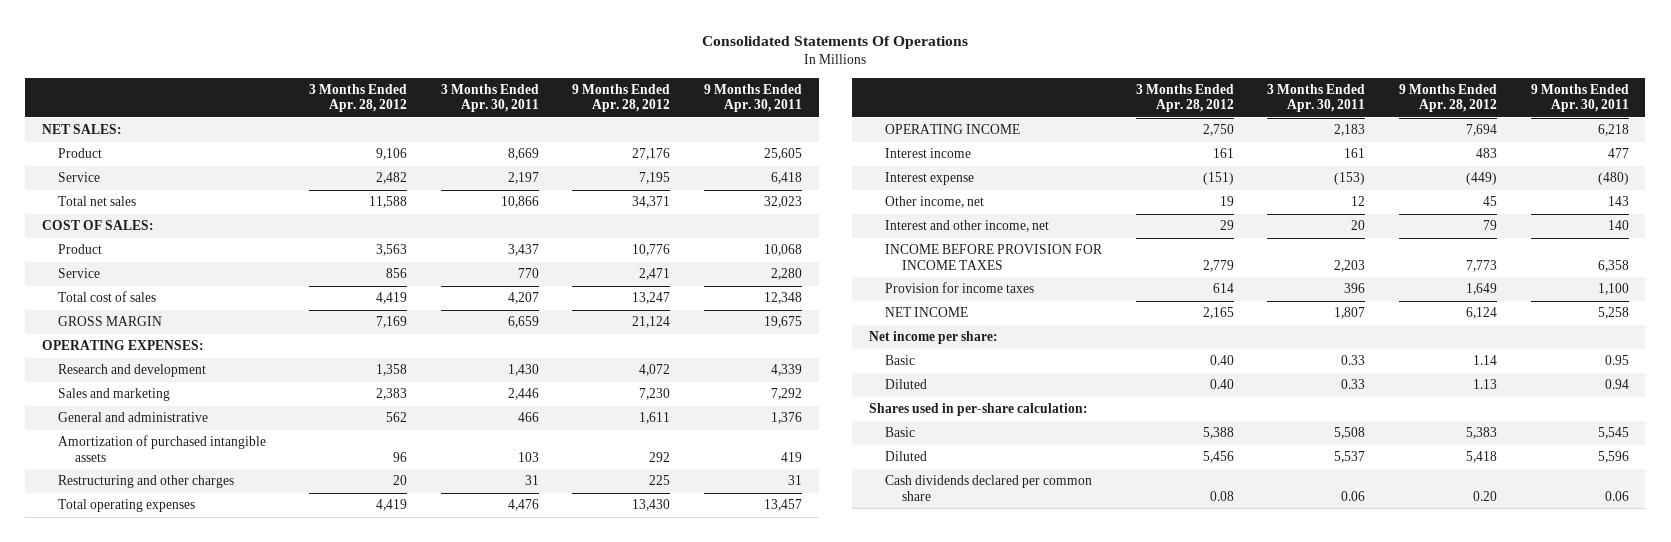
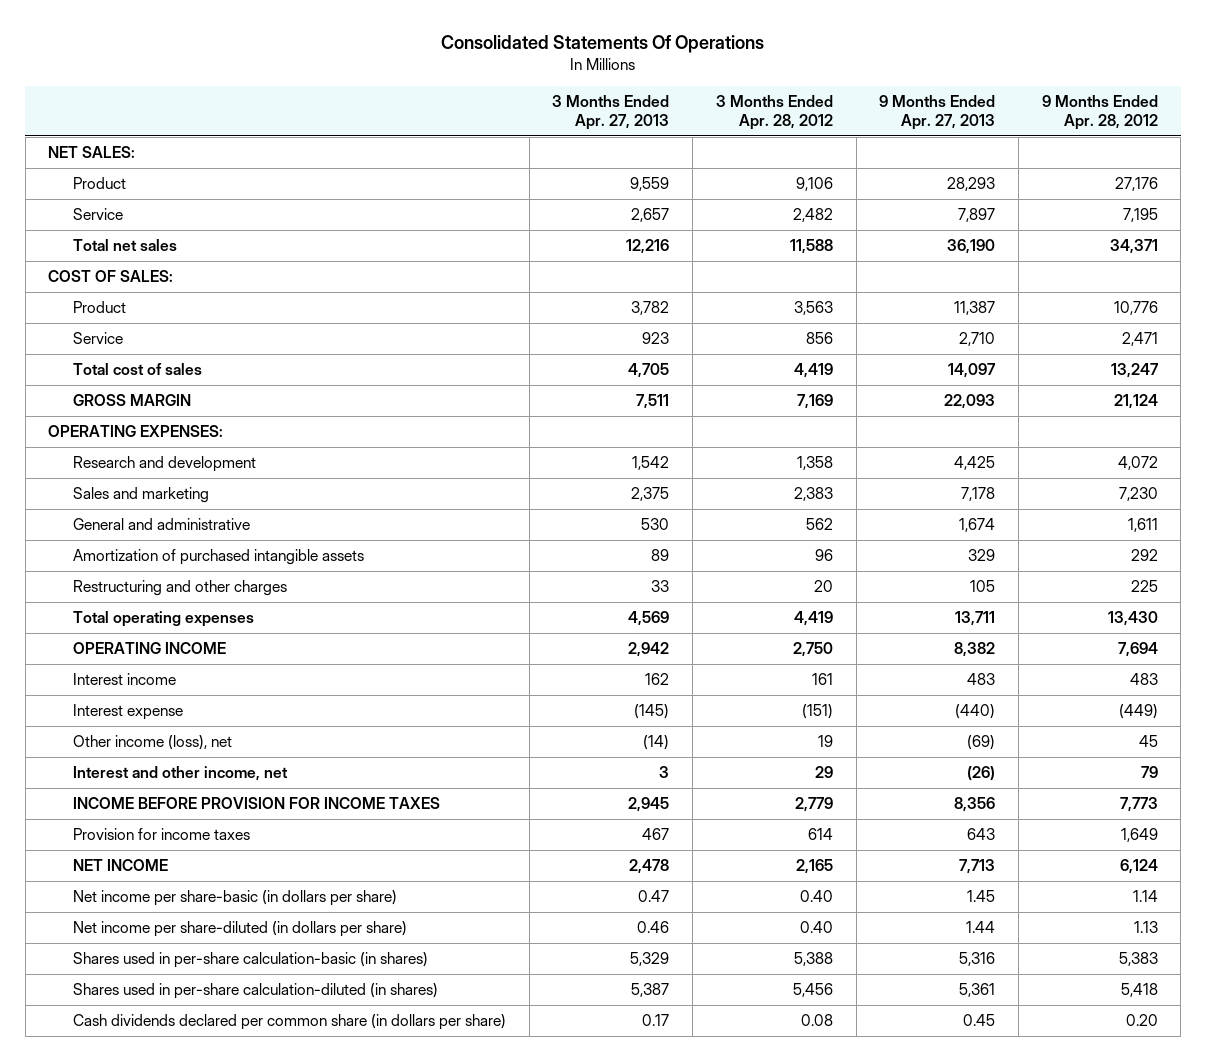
- | 3 Months Ended Apr. 28, 2012 | 3 Months Ended Apr. 30, 2011 | 9 Months Ended Apr. 28, 2012 | 9 Months Ended Apr. 30, 2011
+ | 3 Months Ended Apr. 27, 2013 | 3 Months Ended Apr. 28, 2012 | 9 Months Ended Apr. 27, 2013 | 9 Months Ended Apr. 28, 2012
- Other income, net | 19 | 12 | 45 | 143
+ Other income (loss), net | (14) | 19 | (69) | 45
- Net income per share:
- Basic | 0.40 | 0.33 | 1.14 | 0.95
- Diluted | 0.40 | 0.33 | 1.13 | 0.94
- Shares used in per-share calculation:
- Basic | 5,388 | 5,508 | 5,383 | 5,545
- Diluted | 5,456 | 5,537 | 5,418 | 5,596
- Cash dividends declared per common share | 0.08 | 0.06 | 0.20 | 0.06
+ Net income per share-basic (in dollars per share) | 0.47 | 0.40 | 1.45 | 1.14
+ Net income per share-diluted (in dollars per share) | 0.46 | 0.40 | 1.44 | 1.13
+ Shares used in per-share calculation-basic (in shares) | 5,329 | 5,388 | 5,316 | 5,383
+ Shares used in per-share calculation-diluted (in shares) | 5,387 | 5,456 | 5,361 | 5,418
+ Cash dividends declared per common share (in dollars per share) | 0.17 | 0.08 | 0.45 | 0.20

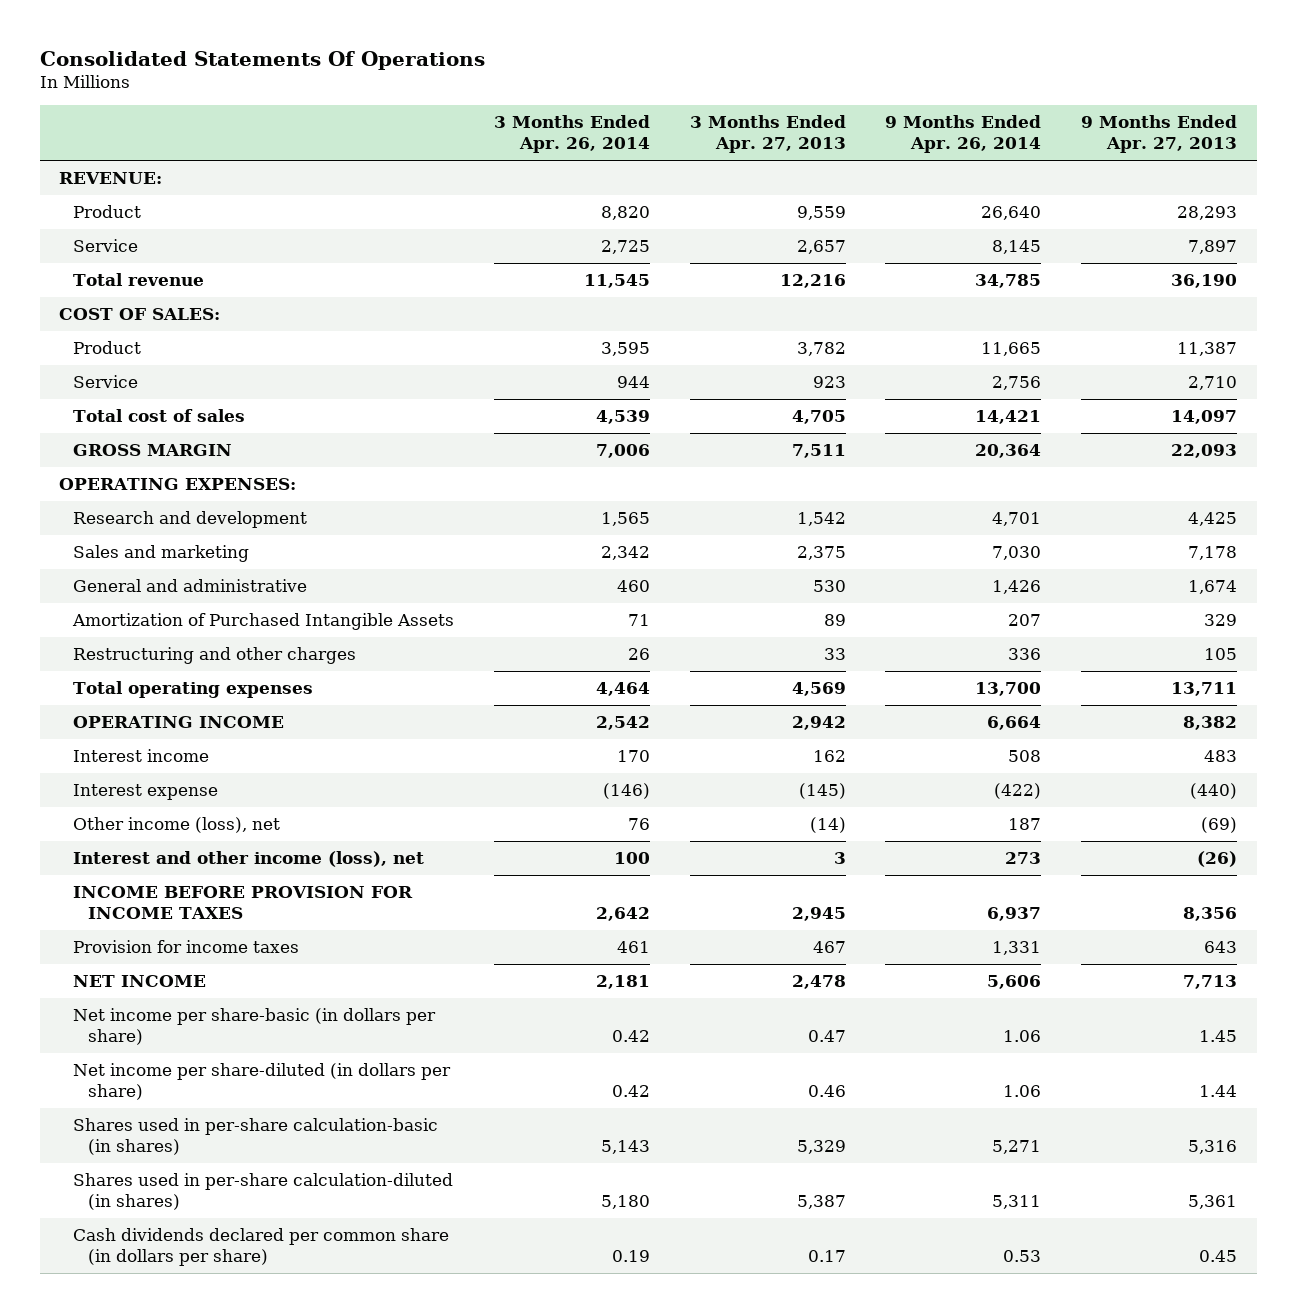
- | 3 Months Ended Apr. 27, 2013 | 3 Months Ended Apr. 28, 2012 | 9 Months Ended Apr. 27, 2013 | 9 Months Ended Apr. 28, 2012
+ | 3 Months Ended Apr. 26, 2014 | 3 Months Ended Apr. 27, 2013 | 9 Months Ended Apr. 26, 2014 | 9 Months Ended Apr. 27, 2013
- NET SALES:
+ REVENUE:
- Total net sales | 12,216 | 11,588 | 36,190 | 34,371
+ Total revenue | 11,545 | 12,216 | 34,785 | 36,190
- Amortization of purchased intangible assets | 89 | 96 | 329 | 292
+ Amortization of Purchased Intangible Assets | 71 | 89 | 207 | 329
- Interest and other income, net | 3 | 29 | (26) | 79
+ Interest and other income (loss), net | 100 | 3 | 273 | (26)

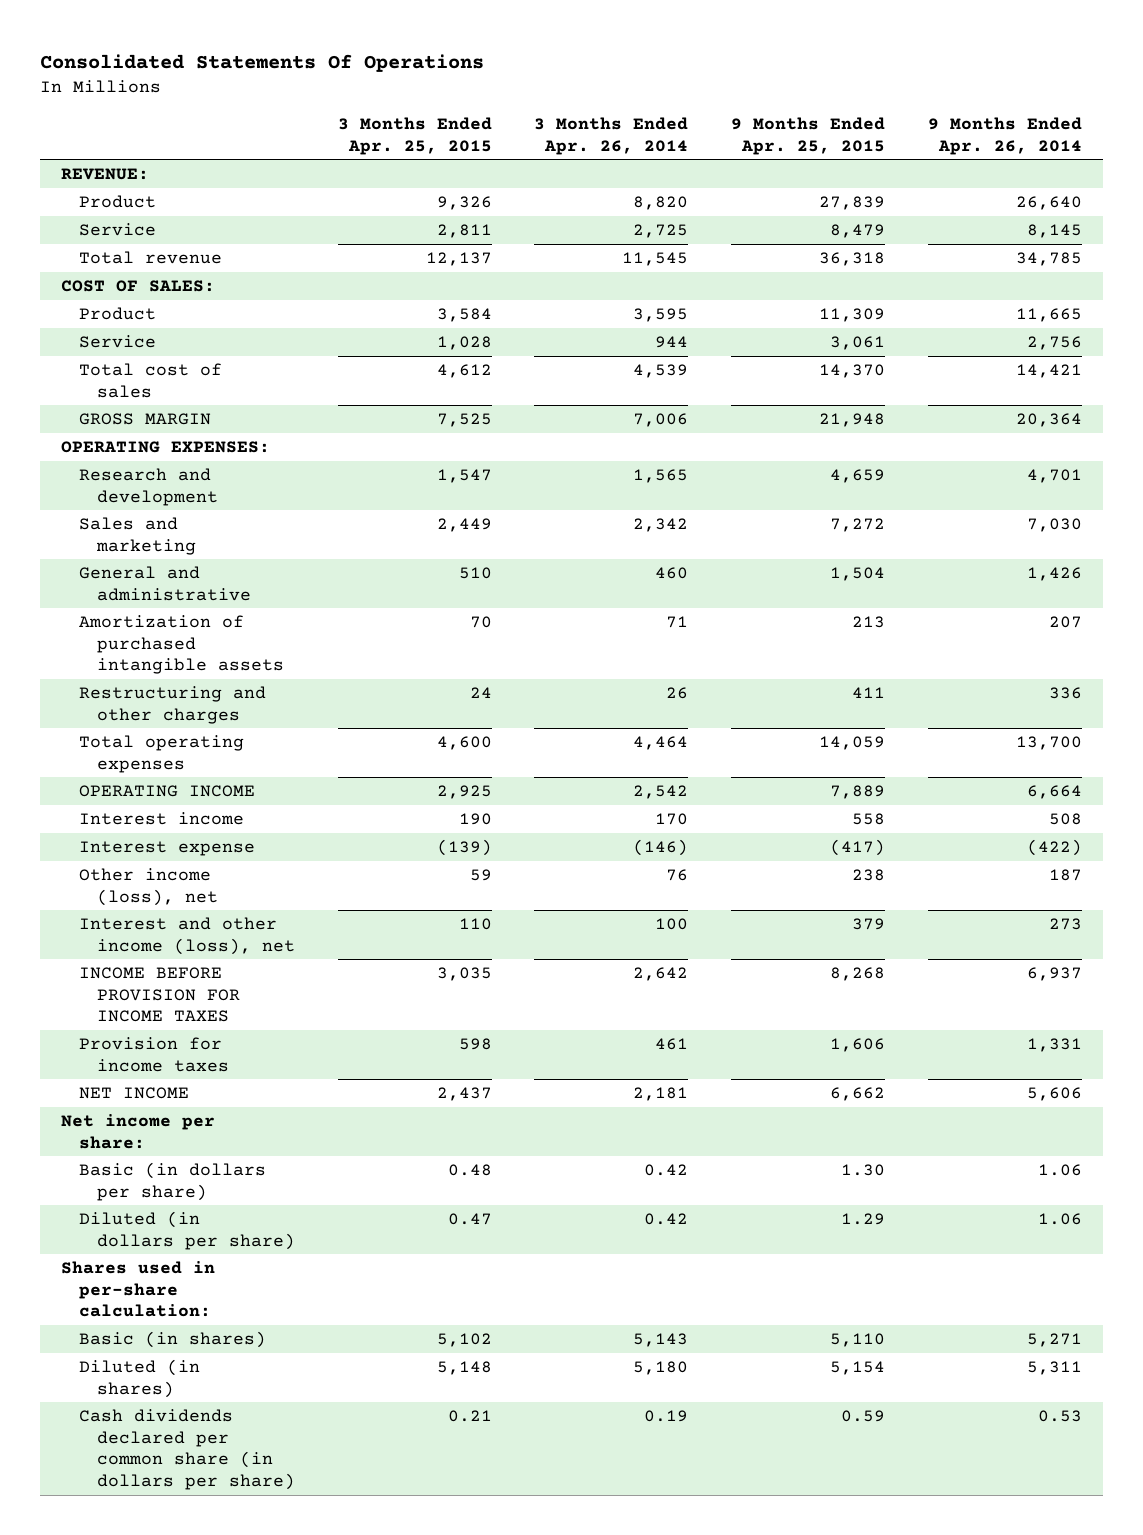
- | 3 Months Ended Apr. 26, 2014 | 3 Months Ended Apr. 27, 2013 | 9 Months Ended Apr. 26, 2014 | 9 Months Ended Apr. 27, 2013
+ | 3 Months Ended Apr. 25, 2015 | 3 Months Ended Apr. 26, 2014 | 9 Months Ended Apr. 25, 2015 | 9 Months Ended Apr. 26, 2014
- Amortization of Purchased Intangible Assets | 71 | 89 | 207 | 329
+ Amortization of purchased intangible assets | 70 | 71 | 213 | 207
- Net income per share-basic (in dollars per share) | 0.42 | 0.47 | 1.06 | 1.45
- Net income per share-diluted (in dollars per share) | 0.42 | 0.46 | 1.06 | 1.44
- Shares used in per-share calculation-basic (in shares) | 5,143 | 5,329 | 5,271 | 5,316
- Shares used in per-share calculation-diluted (in shares) | 5,180 | 5,387 | 5,311 | 5,361
+ Net income per share:
+ Basic (in dollars per share) | 0.48 | 0.42 | 1.30 | 1.06
+ Diluted (in dollars per share) | 0.47 | 0.42 | 1.29 | 1.06
+ Shares used in per-share calculation:
+ Basic (in shares) | 5,102 | 5,143 | 5,110 | 5,271
+ Diluted (in shares) | 5,148 | 5,180 | 5,154 | 5,311

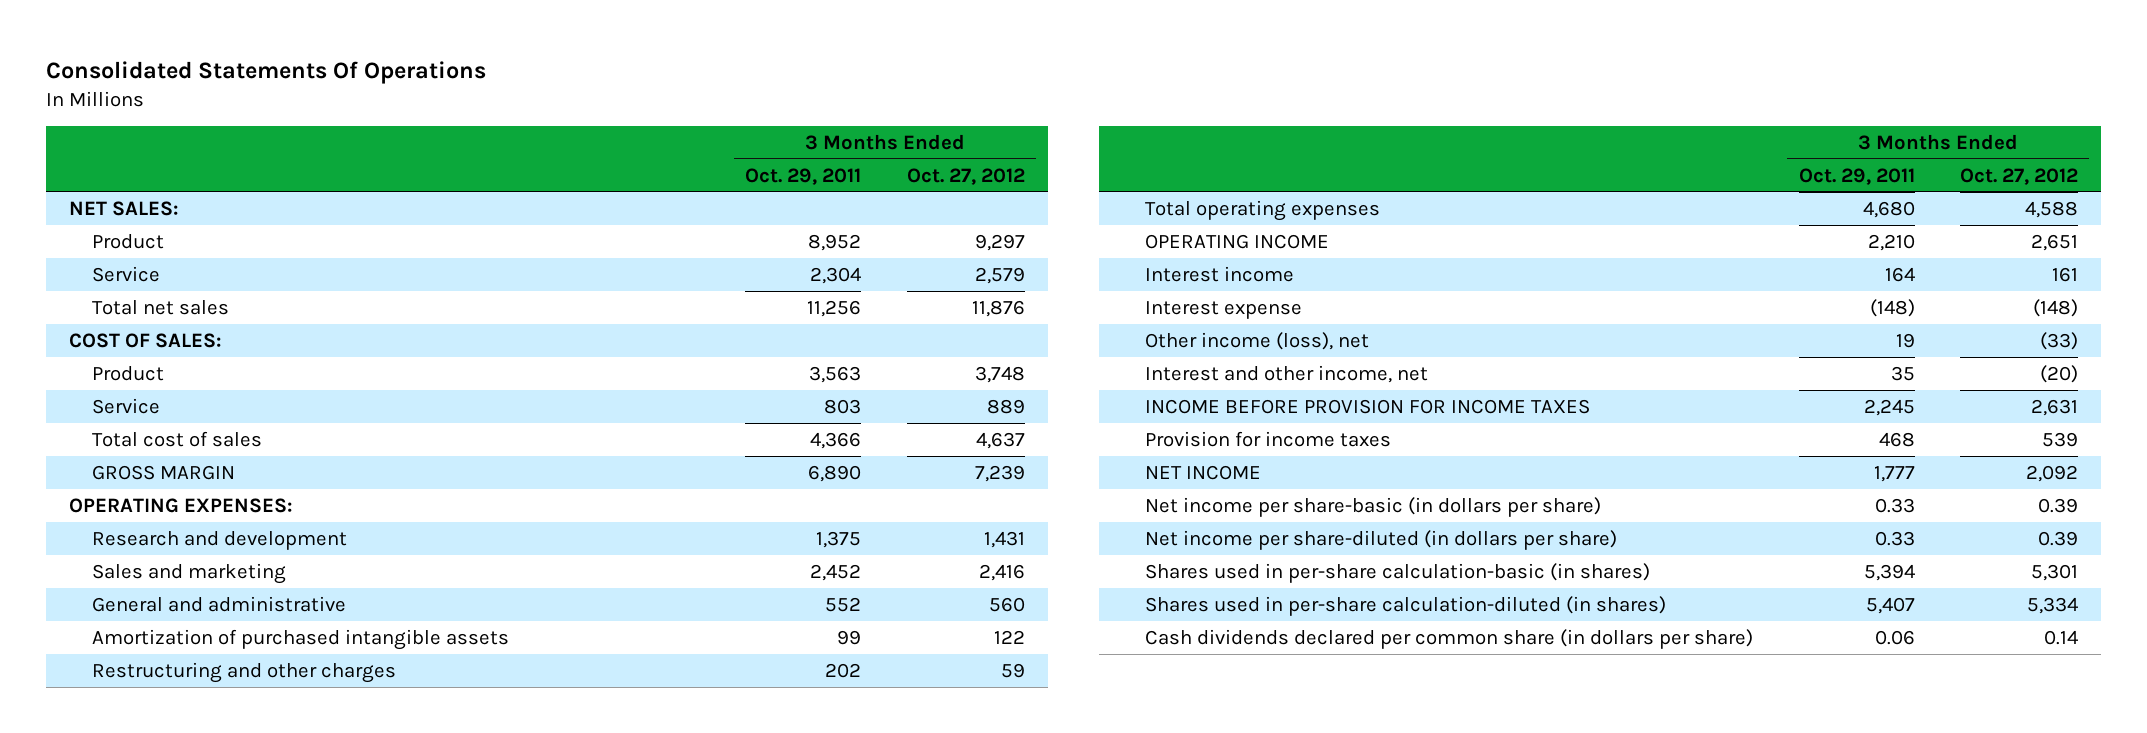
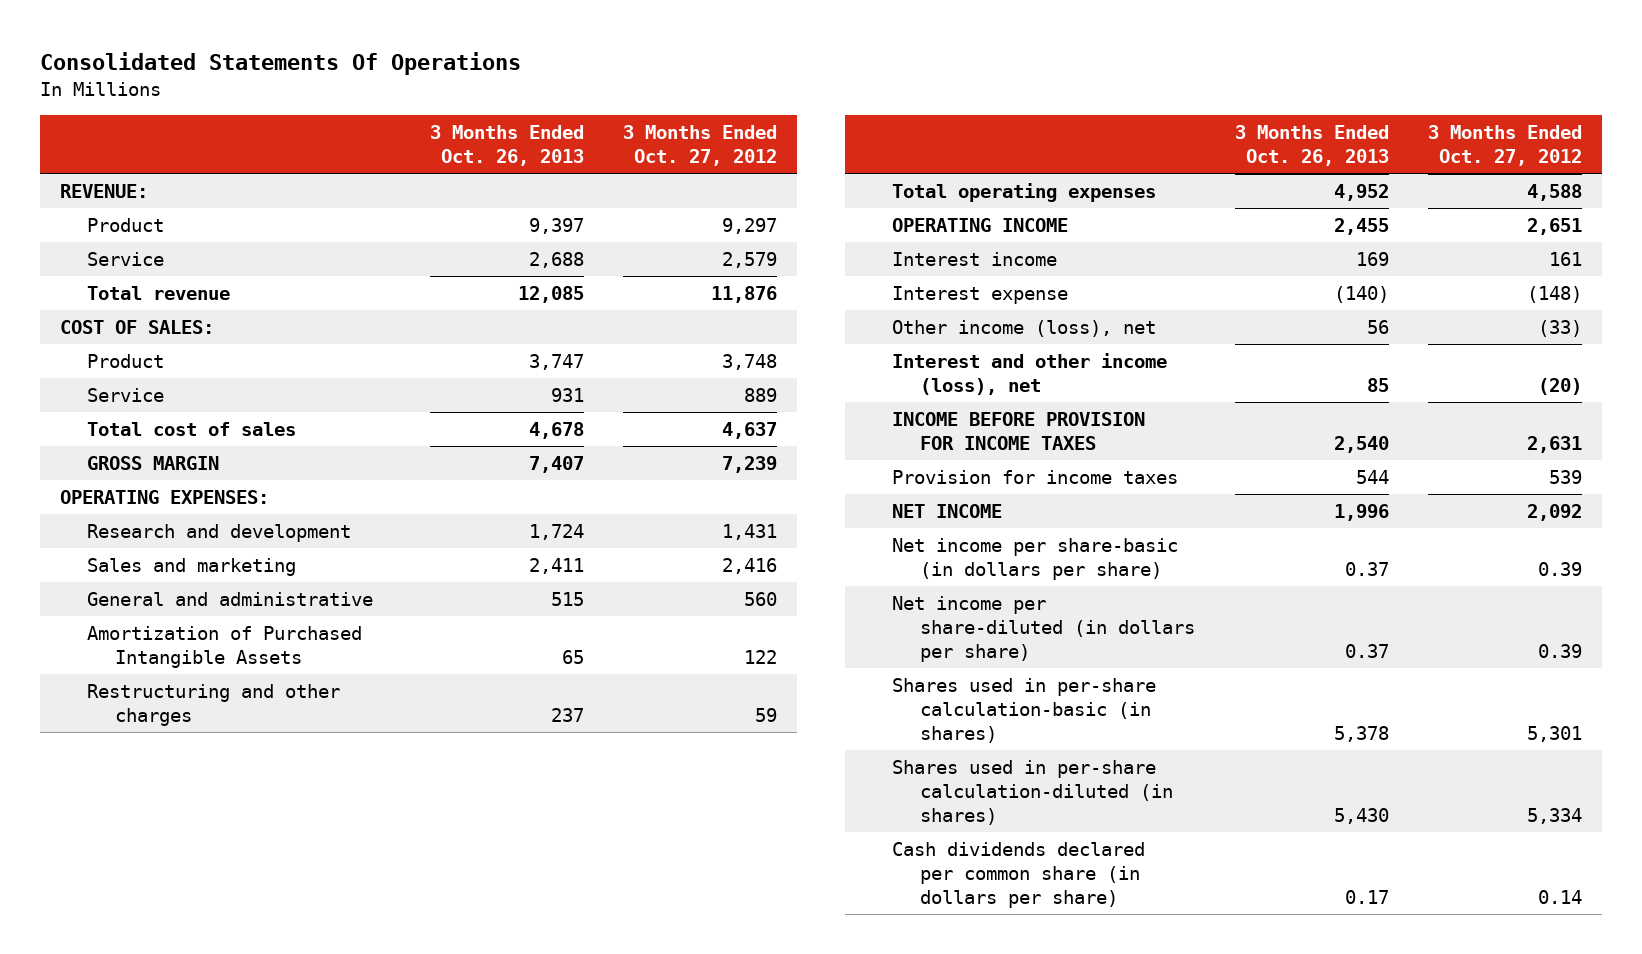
- | 3 Months Ended Oct. 29, 2011 | 3 Months Ended Oct. 27, 2012
+ | 3 Months Ended Oct. 26, 2013 | 3 Months Ended Oct. 27, 2012
- NET SALES:
+ REVENUE:
- Total net sales | 11,256 | 11,876
+ Total revenue | 12,085 | 11,876
- Amortization of purchased intangible assets | 99 | 122
+ Amortization of Purchased Intangible Assets | 65 | 122
- Interest and other income, net | 35 | (20)
+ Interest and other income (loss), net | 85 | (20)

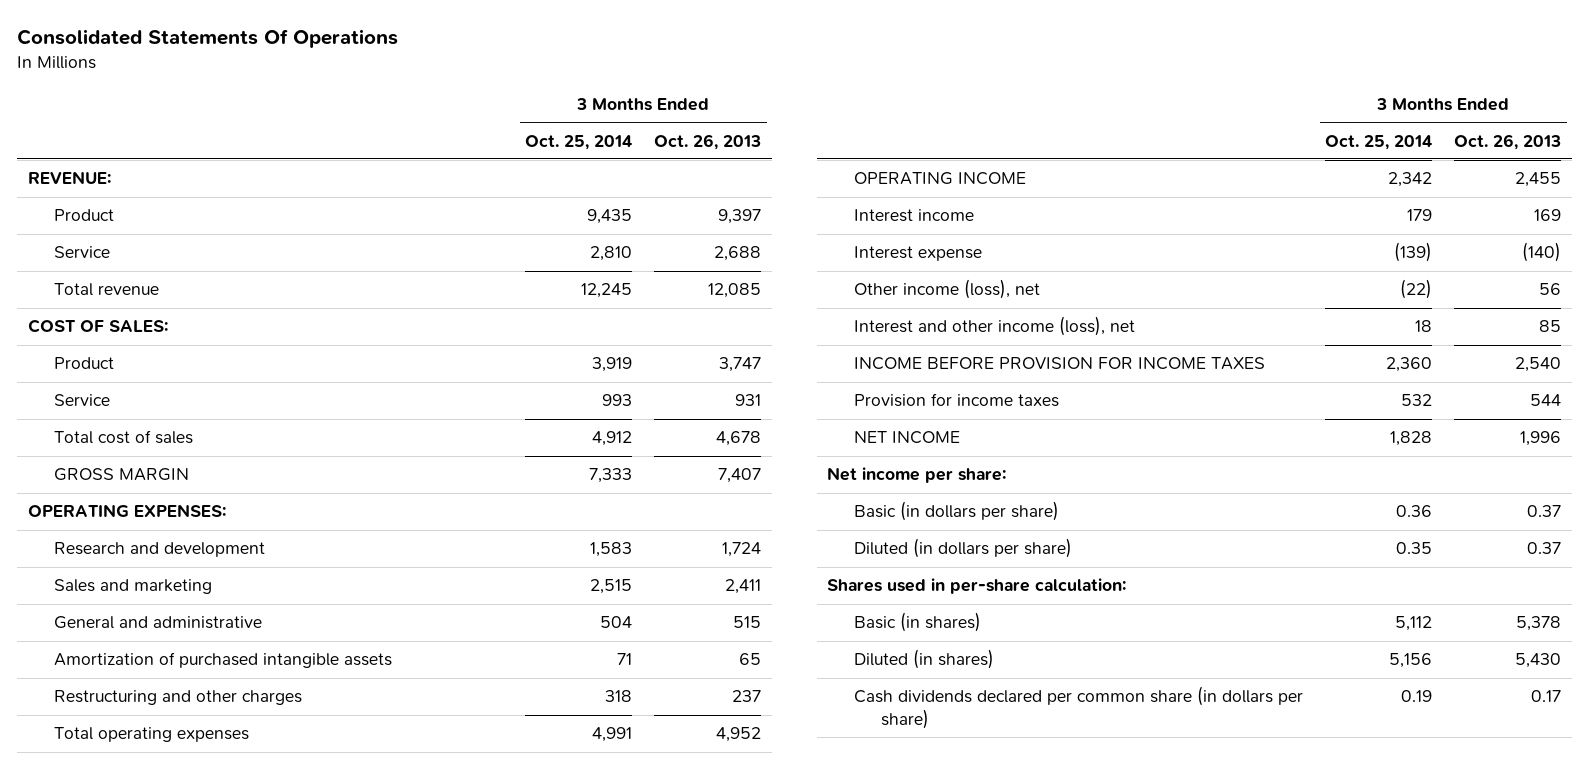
- | 3 Months Ended Oct. 26, 2013 | 3 Months Ended Oct. 27, 2012
+ | 3 Months Ended Oct. 25, 2014 | 3 Months Ended Oct. 26, 2013
- Amortization of Purchased Intangible Assets | 65 | 122
+ Amortization of purchased intangible assets | 71 | 65
- Net income per share-basic (in dollars per share) | 0.37 | 0.39
- Net income per share-diluted (in dollars per share) | 0.37 | 0.39
- Shares used in per-share calculation-basic (in shares) | 5,378 | 5,301
- Shares used in per-share calculation-diluted (in shares) | 5,430 | 5,334
+ Net income per share:
+ Basic (in dollars per share) | 0.36 | 0.37
+ Diluted (in dollars per share) | 0.35 | 0.37
+ Shares used in per-share calculation:
+ Basic (in shares) | 5,112 | 5,378
+ Diluted (in shares) | 5,156 | 5,430

